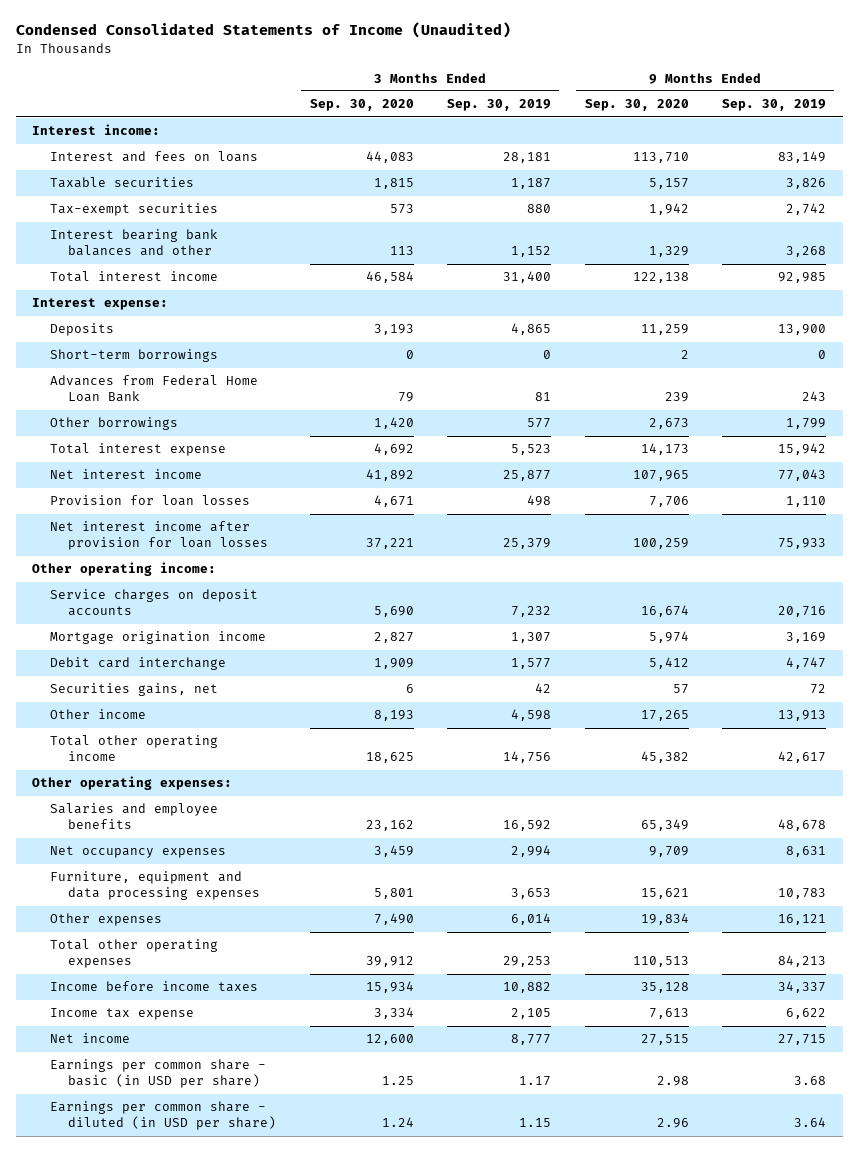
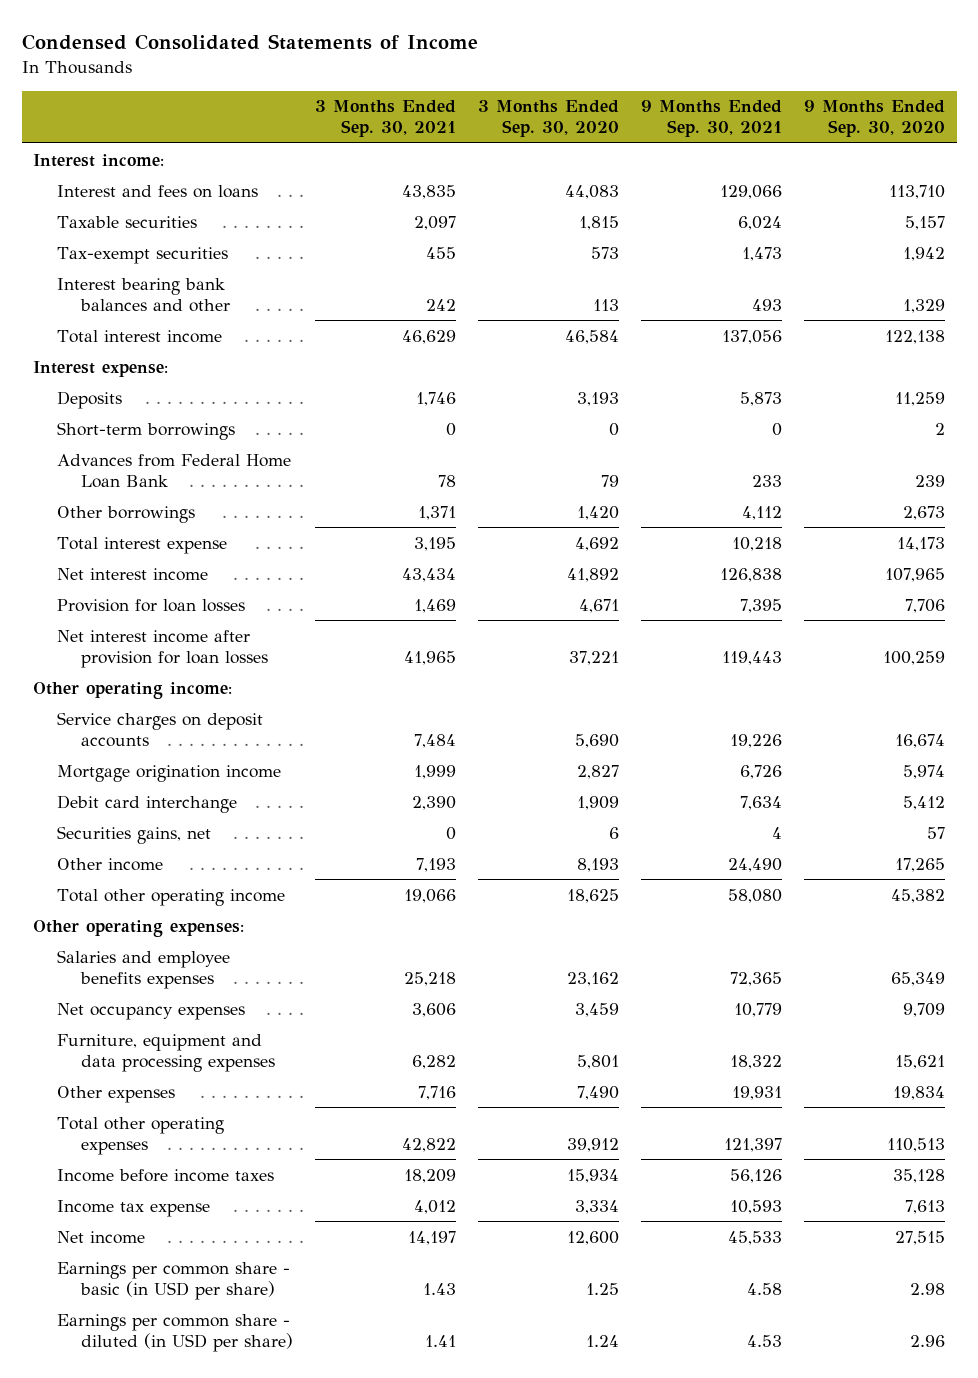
- Condensed Consolidated Statements of Income (Unaudited)
+ Condensed Consolidated Statements of Income
- | 3 Months Ended Sep. 30, 2020 | 3 Months Ended Sep. 30, 2019 | 9 Months Ended Sep. 30, 2020 | 9 Months Ended Sep. 30, 2019
+ | 3 Months Ended Sep. 30, 2021 | 3 Months Ended Sep. 30, 2020 | 9 Months Ended Sep. 30, 2021 | 9 Months Ended Sep. 30, 2020
- Salaries and employee benefits | 23,162 | 16,592 | 65,349 | 48,678
+ Salaries and employee benefits expenses | 25,218 | 23,162 | 72,365 | 65,349

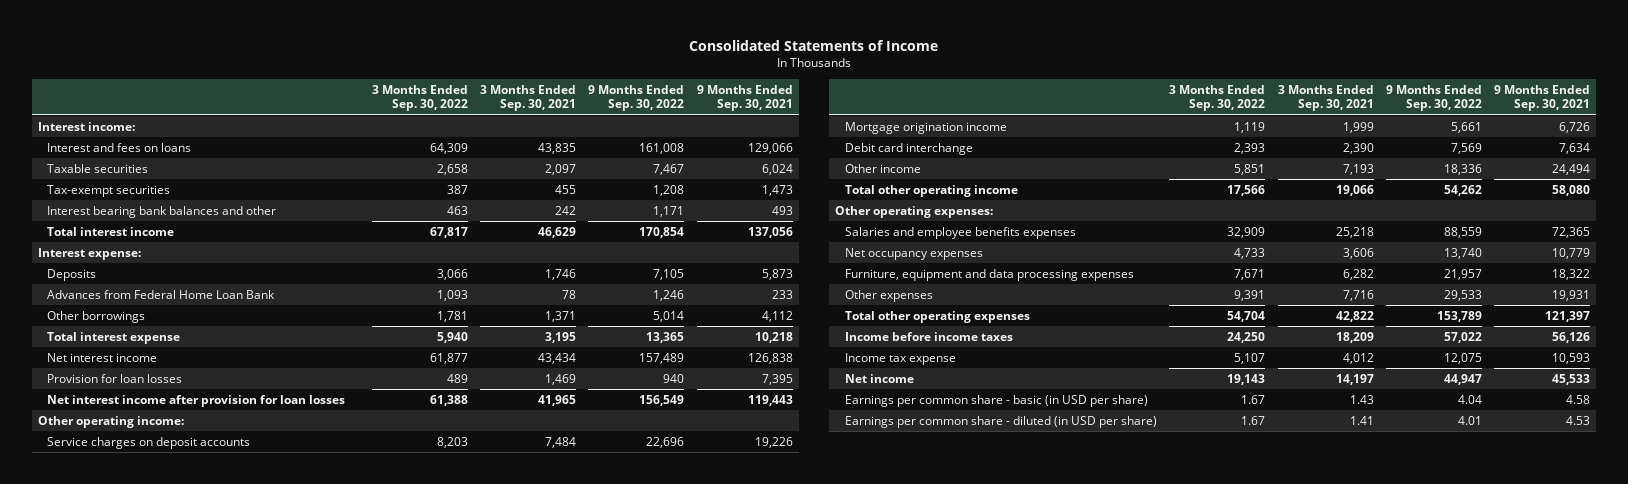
- Condensed Consolidated Statements of Income
+ Consolidated Statements of Income
- | 3 Months Ended Sep. 30, 2021 | 3 Months Ended Sep. 30, 2020 | 9 Months Ended Sep. 30, 2021 | 9 Months Ended Sep. 30, 2020
+ | 3 Months Ended Sep. 30, 2022 | 3 Months Ended Sep. 30, 2021 | 9 Months Ended Sep. 30, 2022 | 9 Months Ended Sep. 30, 2021
- Short-term borrowings | 0 | 0 | 0 | 2
- Securities gains, net | 0 | 6 | 4 | 57
- Other income | 7,193 | 8,193 | 24,490 | 17,265
+ Other income | 5,851 | 7,193 | 18,336 | 24,494

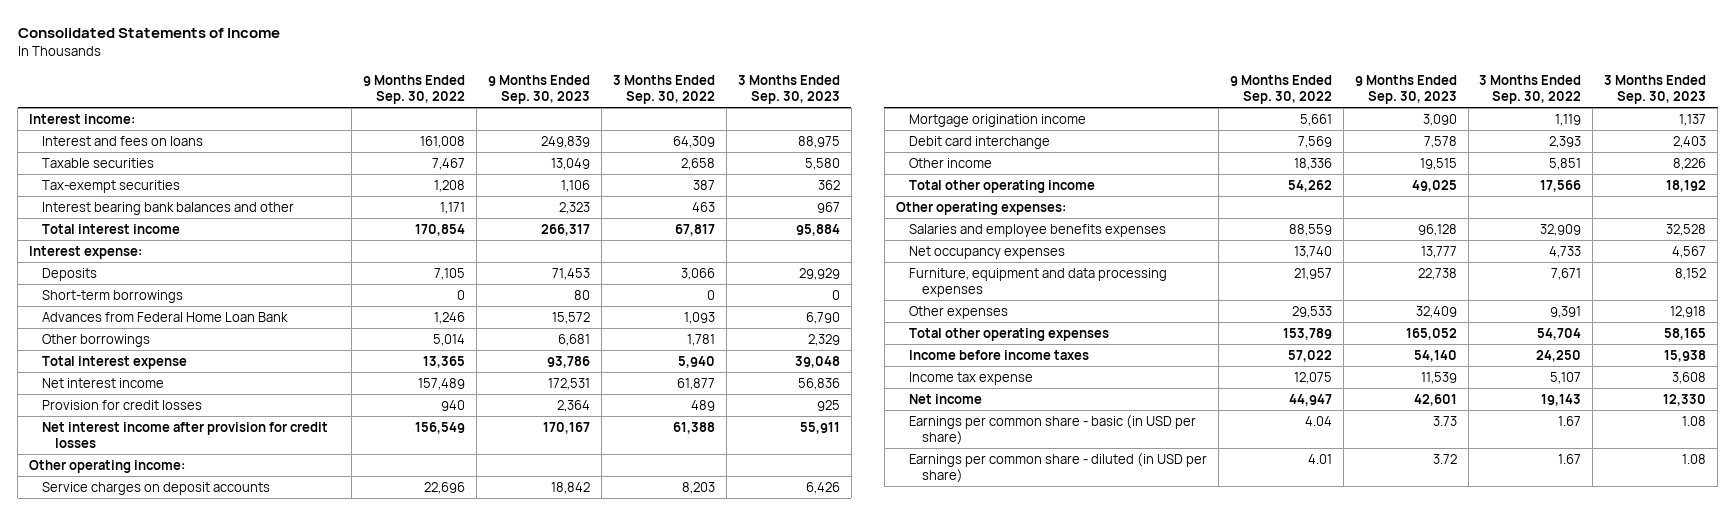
- | 3 Months Ended Sep. 30, 2022 | 3 Months Ended Sep. 30, 2021 | 9 Months Ended Sep. 30, 2022 | 9 Months Ended Sep. 30, 2021
+ | 9 Months Ended Sep. 30, 2022 | 9 Months Ended Sep. 30, 2023 | 3 Months Ended Sep. 30, 2022 | 3 Months Ended Sep. 30, 2023
+ Short-term borrowings | 0 | 80 | 0 | 0
- Provision for loan losses | 489 | 1,469 | 940 | 7,395
- Net interest income after provision for loan losses | 61,388 | 41,965 | 156,549 | 119,443
+ Provision for credit losses | 940 | 2,364 | 489 | 925
+ Net interest income after provision for credit losses | 156,549 | 170,167 | 61,388 | 55,911

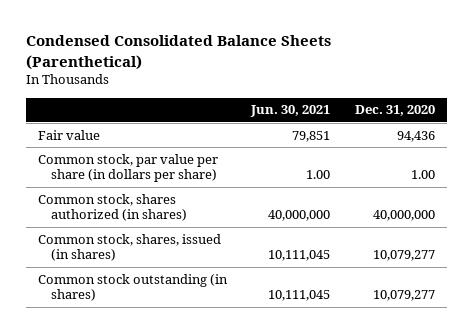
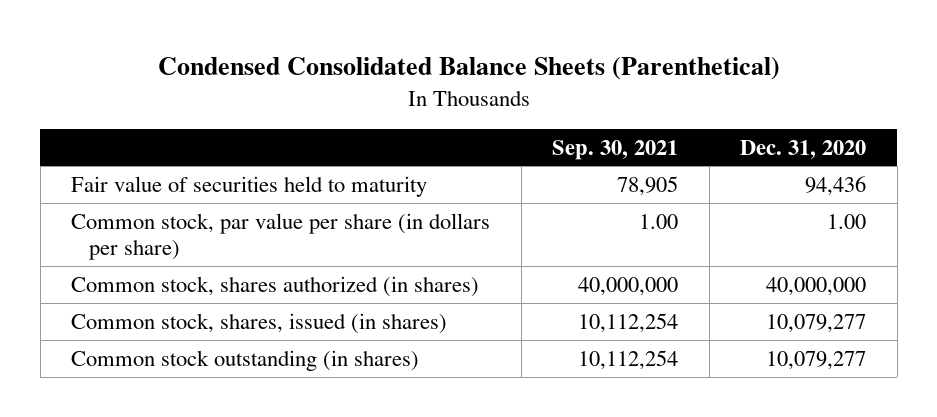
- | Jun. 30, 2021 | Dec. 31, 2020
+ | Sep. 30, 2021 | Dec. 31, 2020
- Fair value | 79,851 | 94,436
+ Fair value of securities held to maturity | 78,905 | 94,436

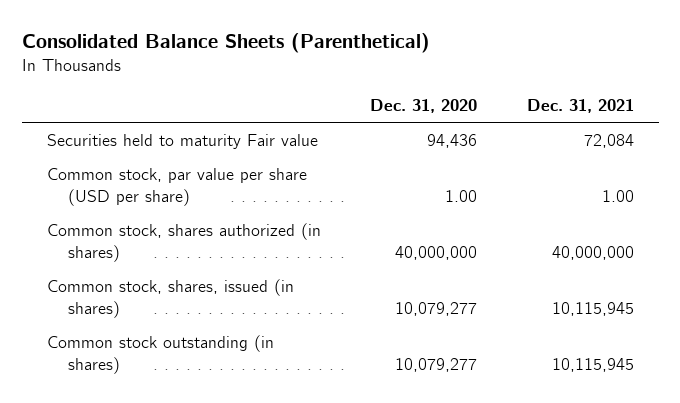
- Condensed Consolidated Balance Sheets (Parenthetical)
+ Consolidated Balance Sheets (Parenthetical)
- | Sep. 30, 2021 | Dec. 31, 2020
+ | Dec. 31, 2020 | Dec. 31, 2021
- Fair value of securities held to maturity | 78,905 | 94,436
- Common stock, par value per share (in dollars per share) | 1.00 | 1.00
+ Securities held to maturity Fair value | 94,436 | 72,084
+ Common stock, par value per share (USD per share) | 1.00 | 1.00

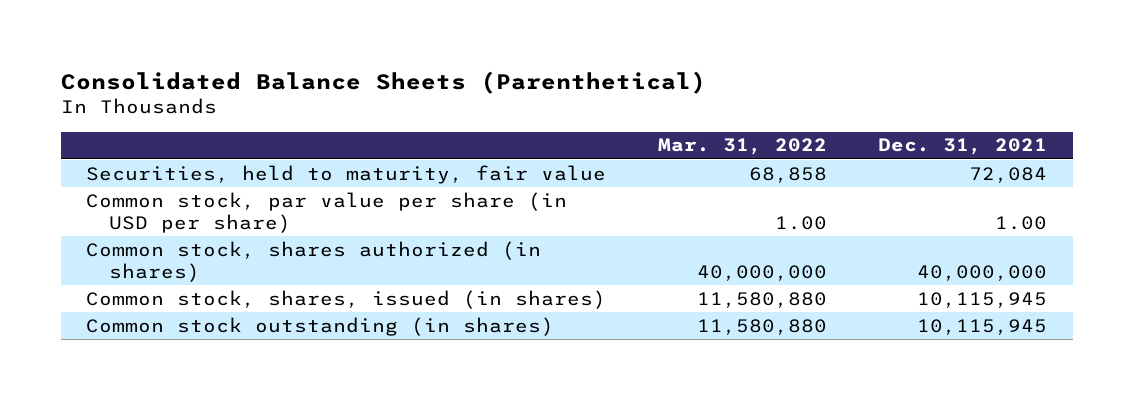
- | Dec. 31, 2020 | Dec. 31, 2021
+ | Mar. 31, 2022 | Dec. 31, 2021
- Securities held to maturity Fair value | 94,436 | 72,084
- Common stock, par value per share (USD per share) | 1.00 | 1.00
+ Securities, held to maturity, fair value | 68,858 | 72,084
+ Common stock, par value per share (in USD per share) | 1.00 | 1.00

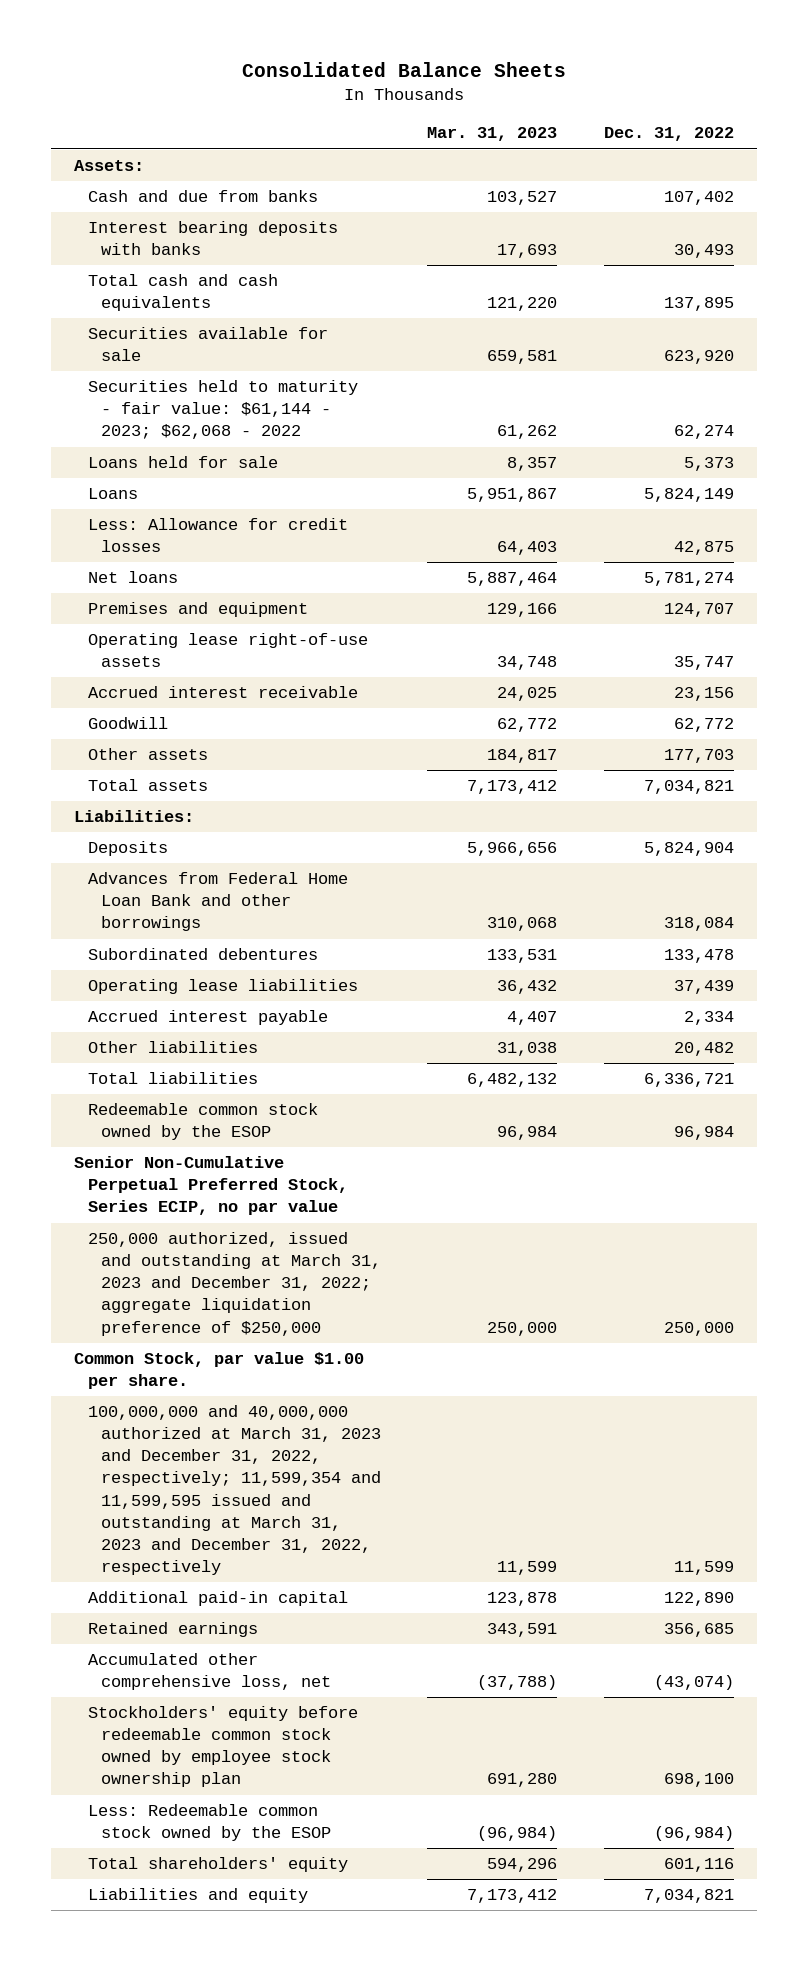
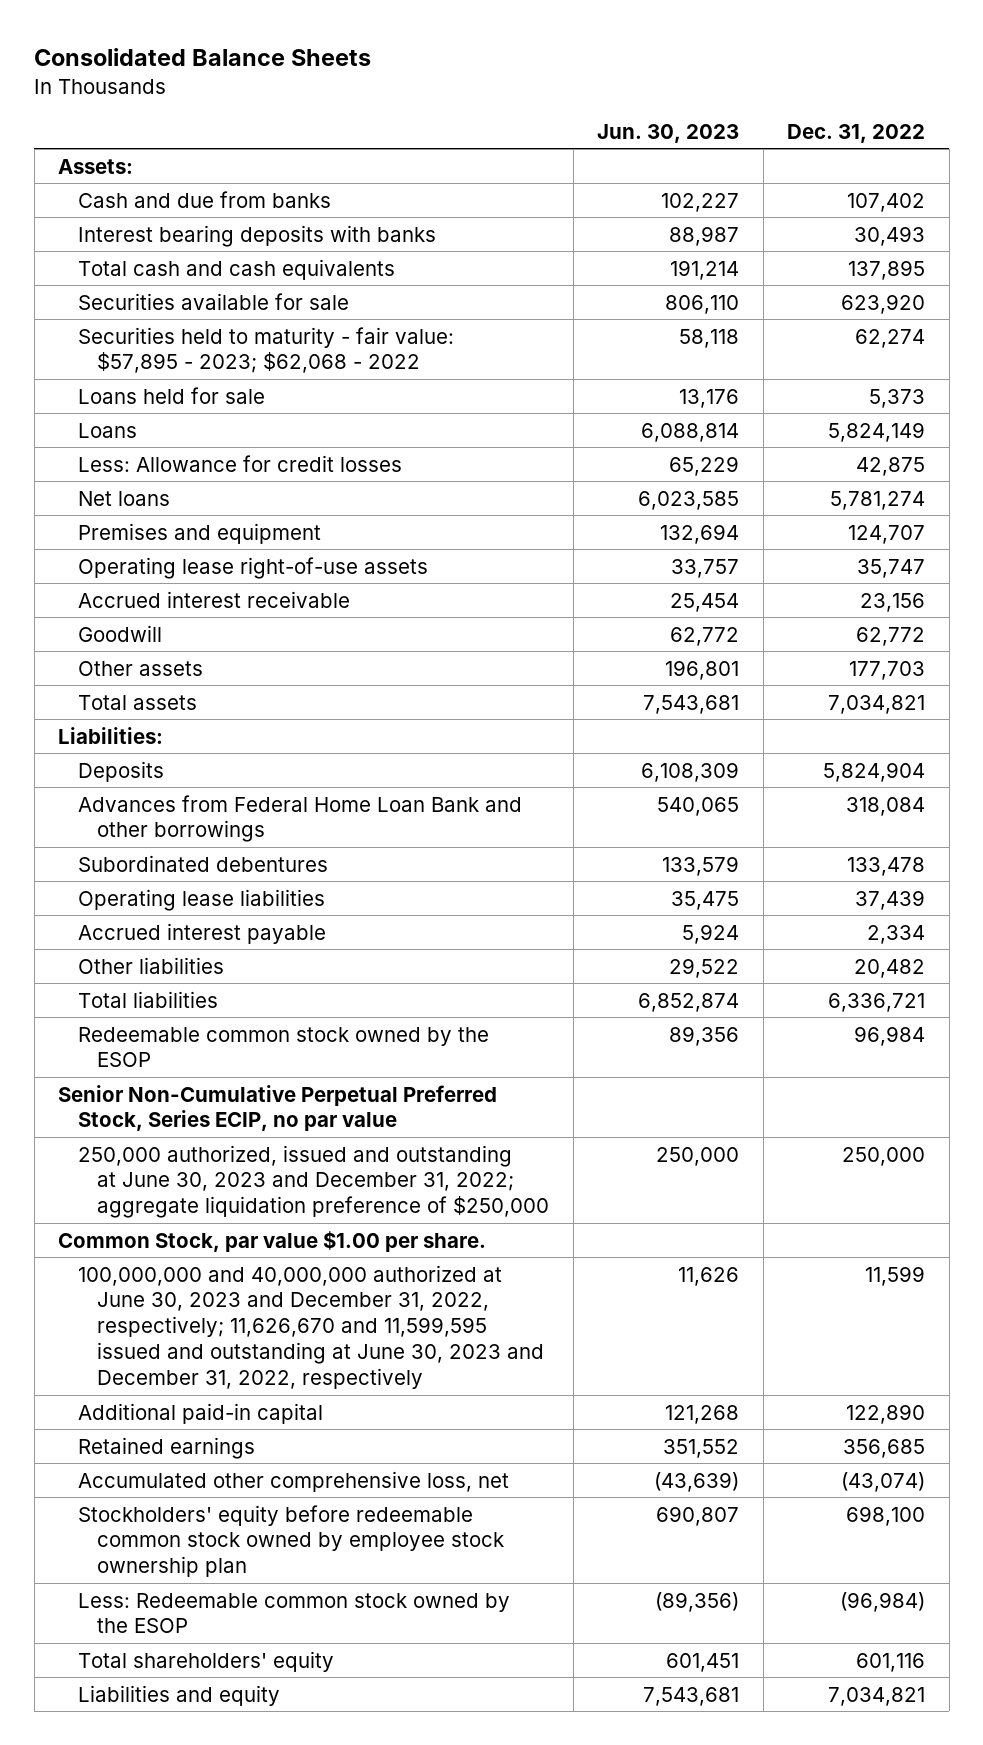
- | Mar. 31, 2023 | Dec. 31, 2022
+ | Jun. 30, 2023 | Dec. 31, 2022
- Securities held to maturity - fair value: $61,144 - 2023; $62,068 - 2022 | 61,262 | 62,274
+ Securities held to maturity - fair value: $57,895 - 2023; $62,068 - 2022 | 58,118 | 62,274
- 250,000 authorized, issued and outstanding at March 31, 2023 and December 31, 2022; aggregate liquidation preference of $250,000 | 250,000 | 250,000
+ 250,000 authorized, issued and outstanding at June 30, 2023 and December 31, 2022; aggregate liquidation preference of $250,000 | 250,000 | 250,000
- 100,000,000 and 40,000,000 authorized at March 31, 2023 and December 31, 2022, respectively; 11,599,354 and 11,599,595 issued and outstanding at March 31, 2023 and December 31, 2022, respectively | 11,599 | 11,599
+ 100,000,000 and 40,000,000 authorized at June 30, 2023 and December 31, 2022, respectively; 11,626,670 and 11,599,595 issued and outstanding at June 30, 2023 and December 31, 2022, respectively | 11,626 | 11,599

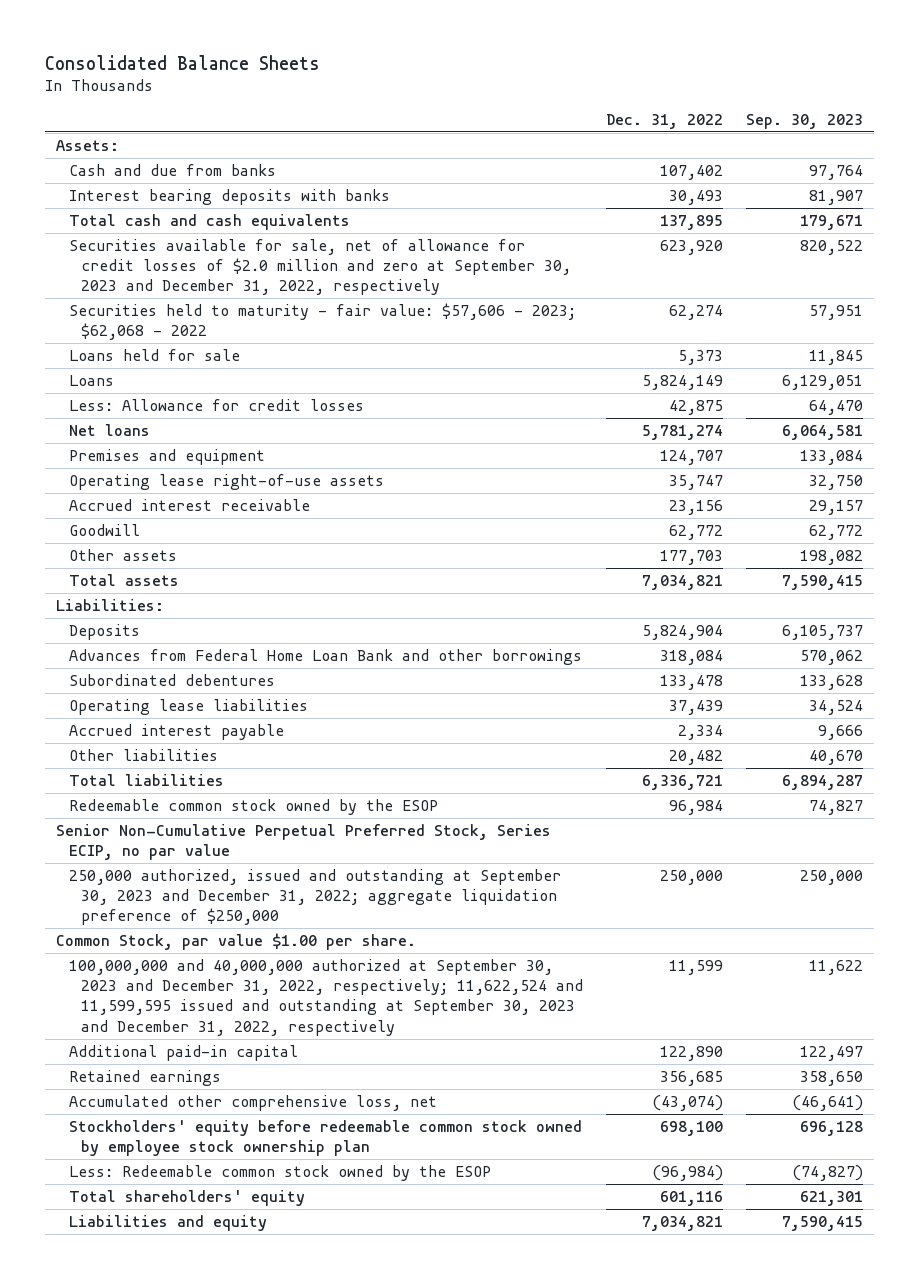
- | Jun. 30, 2023 | Dec. 31, 2022
+ | Dec. 31, 2022 | Sep. 30, 2023
- Securities available for sale | 806,110 | 623,920
- Securities held to maturity - fair value: $57,895 - 2023; $62,068 - 2022 | 58,118 | 62,274
+ Securities available for sale, net of allowance for credit losses of $2.0 million and zero at September 30, 2023 and December 31, 2022, respectively | 623,920 | 820,522
+ Securities held to maturity - fair value: $57,606 - 2023; $62,068 - 2022 | 62,274 | 57,951
- 250,000 authorized, issued and outstanding at June 30, 2023 and December 31, 2022; aggregate liquidation preference of $250,000 | 250,000 | 250,000
+ 250,000 authorized, issued and outstanding at September 30, 2023 and December 31, 2022; aggregate liquidation preference of $250,000 | 250,000 | 250,000
- 100,000,000 and 40,000,000 authorized at June 30, 2023 and December 31, 2022, respectively; 11,626,670 and 11,599,595 issued and outstanding at June 30, 2023 and December 31, 2022, respectively | 11,626 | 11,599
+ 100,000,000 and 40,000,000 authorized at September 30, 2023 and December 31, 2022, respectively; 11,622,524 and 11,599,595 issued and outstanding at September 30, 2023 and December 31, 2022, respectively | 11,599 | 11,622

